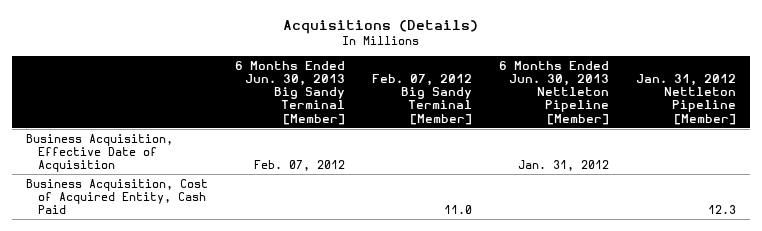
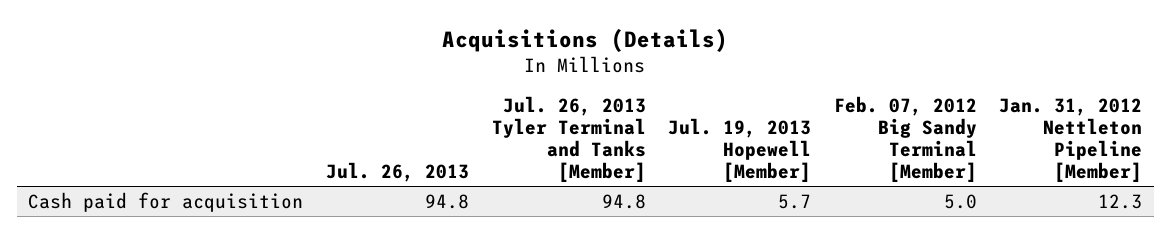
- | 6 Months Ended Jun. 30, 2013 Big Sandy Terminal [Member] | Feb. 07, 2012 Big Sandy Terminal [Member] | 6 Months Ended Jun. 30, 2013 Nettleton Pipeline [Member] | Jan. 31, 2012 Nettleton Pipeline [Member]
+ | Jul. 26, 2013 | Jul. 26, 2013 Tyler Terminal and Tanks [Member] | Jul. 19, 2013 Hopewell [Member] | Feb. 07, 2012 Big Sandy Terminal [Member] | Jan. 31, 2012 Nettleton Pipeline [Member]
- Business Acquisition, Effective Date of Acquisition | Feb. 07, 2012 | | Jan. 31, 2012 |
- Business Acquisition, Cost of Acquired Entity, Cash Paid | | 11.0 | | 12.3
+ Cash paid for acquisition | 94.8 | 94.8 | 5.7 | 5.0 | 12.3

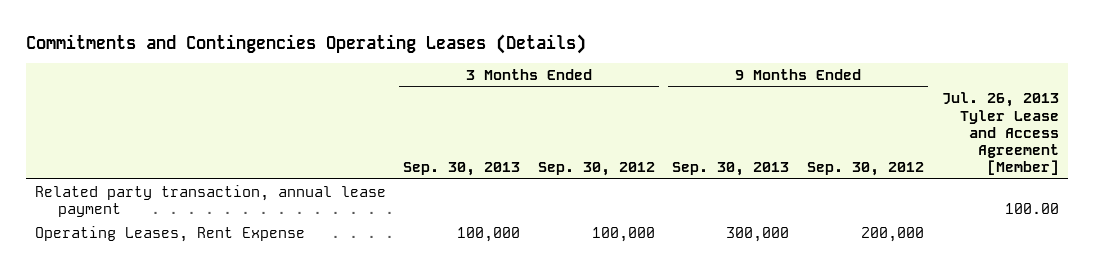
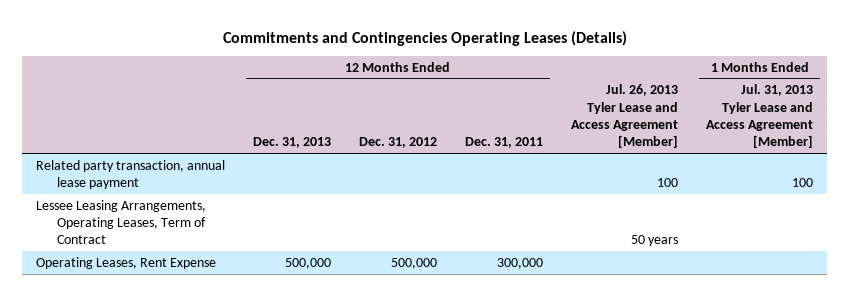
- | 3 Months Ended Sep. 30, 2013 | 3 Months Ended Sep. 30, 2012 | 9 Months Ended Sep. 30, 2013 | 9 Months Ended Sep. 30, 2012 | Jul. 26, 2013 Tyler Lease and Access Agreement [Member]
+ | 12 Months Ended Dec. 31, 2013 | 12 Months Ended Dec. 31, 2012 | 12 Months Ended Dec. 31, 2011 | Jul. 26, 2013 Tyler Lease and Access Agreement [Member] | 1 Months Ended Jul. 31, 2013 Tyler Lease and Access Agreement [Member]
- Related party transaction, annual lease payment | | | | | 100.00
+ Related party transaction, annual lease payment | | | | 100 | 100
+ Lessee Leasing Arrangements, Operating Leases, Term of Contract | | | | 50 years |

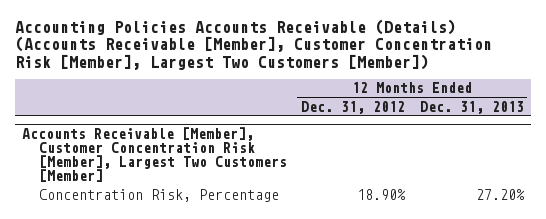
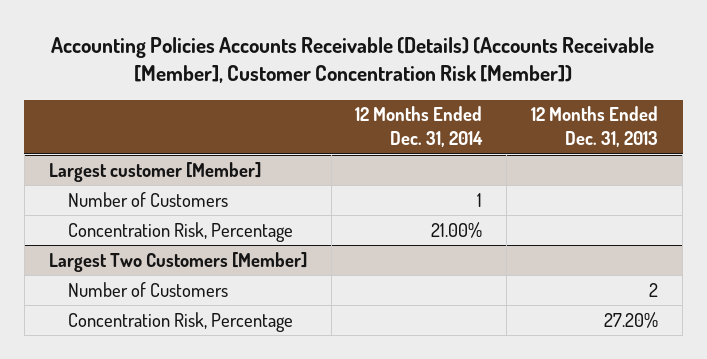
- Accounting Policies Accounts Receivable (Details) (Accounts Receivable [Member], Customer Concentration Risk [Member], Largest Two Customers [Member])
+ Accounting Policies Accounts Receivable (Details) (Accounts Receivable [Member], Customer Concentration Risk [Member])
- | 12 Months Ended Dec. 31, 2012 | 12 Months Ended Dec. 31, 2013
+ | 12 Months Ended Dec. 31, 2014 | 12 Months Ended Dec. 31, 2013
- Accounts Receivable [Member], Customer Concentration Risk [Member], Largest Two Customers [Member]
+ Largest customer [Member]
+ Number of Customers | 1 |
+ Concentration Risk, Percentage | 21.00% |
+ Largest Two Customers [Member]
+ Number of Customers | | 2

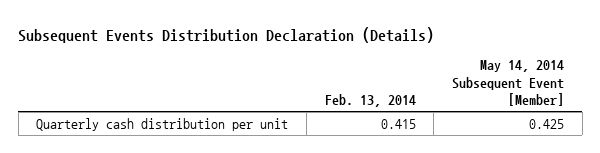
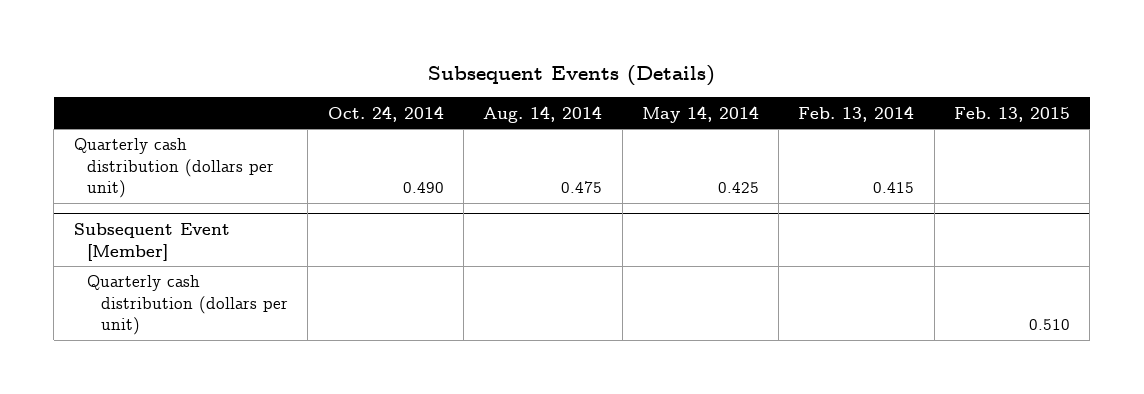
- Subsequent Events Distribution Declaration (Details)
+ Subsequent Events (Details)
- | Feb. 13, 2014 | May 14, 2014 Subsequent Event [Member]
+ | Oct. 24, 2014 | Aug. 14, 2014 | May 14, 2014 | Feb. 13, 2014 | Feb. 13, 2015
- Quarterly cash distribution per unit | 0.415 | 0.425
+ Quarterly cash distribution (dollars per unit) | 0.490 | 0.475 | 0.425 | 0.415 |
+ Subsequent Event [Member]
+ Quarterly cash distribution (dollars per unit) | | | | | 0.510

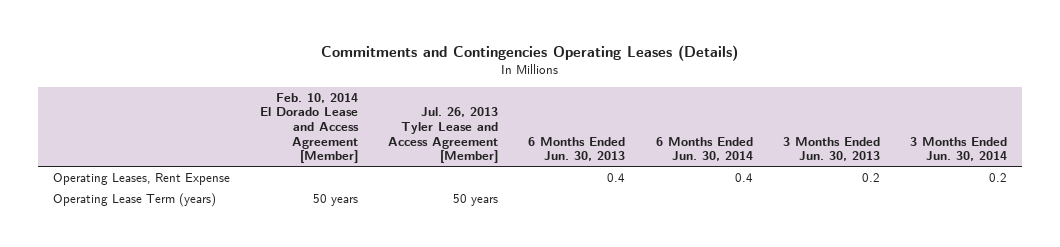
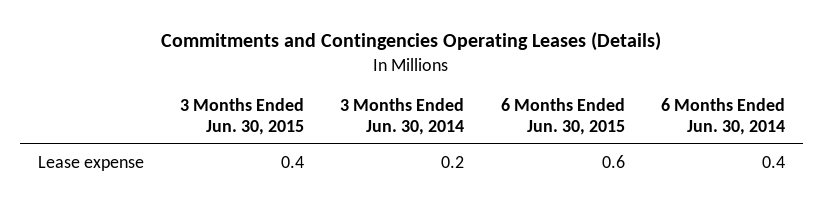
- | Feb. 10, 2014 El Dorado Lease and Access Agreement [Member] | Jul. 26, 2013 Tyler Lease and Access Agreement [Member] | 6 Months Ended Jun. 30, 2013 | 6 Months Ended Jun. 30, 2014 | 3 Months Ended Jun. 30, 2013 | 3 Months Ended Jun. 30, 2014
+ | 3 Months Ended Jun. 30, 2015 | 3 Months Ended Jun. 30, 2014 | 6 Months Ended Jun. 30, 2015 | 6 Months Ended Jun. 30, 2014
- Operating Leases, Rent Expense | | | 0.4 | 0.4 | 0.2 | 0.2
- Operating Lease Term (years) | 50 years | 50 years | | | |
+ Lease expense | 0.4 | 0.2 | 0.6 | 0.4

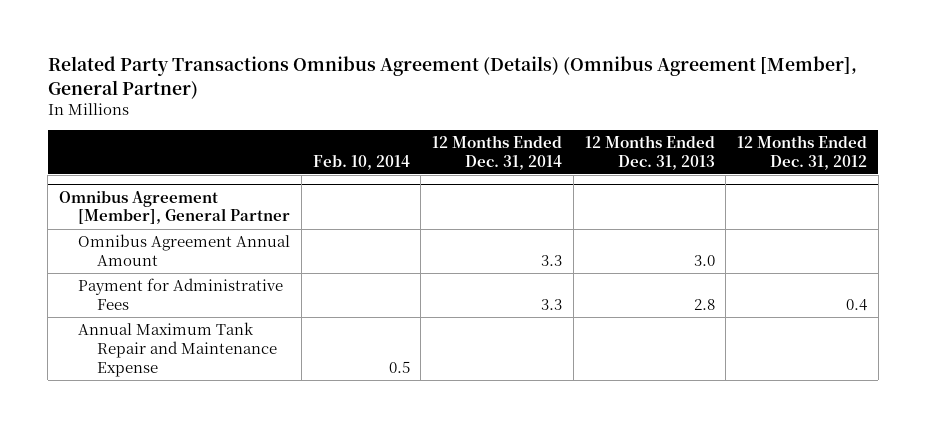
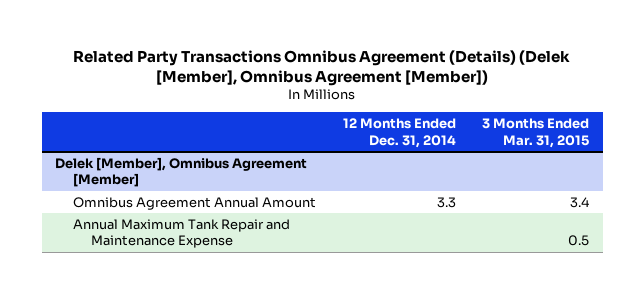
- Related Party Transactions Omnibus Agreement (Details) (Omnibus Agreement [Member], General Partner)
+ Related Party Transactions Omnibus Agreement (Details) (Delek [Member], Omnibus Agreement [Member])
- | Feb. 10, 2014 | 12 Months Ended Dec. 31, 2014 | 12 Months Ended Dec. 31, 2013 | 12 Months Ended Dec. 31, 2012
+ | 12 Months Ended Dec. 31, 2014 | 3 Months Ended Mar. 31, 2015
- Omnibus Agreement [Member], General Partner
+ Delek [Member], Omnibus Agreement [Member]
- Payment for Administrative Fees | | 3.3 | 2.8 | 0.4

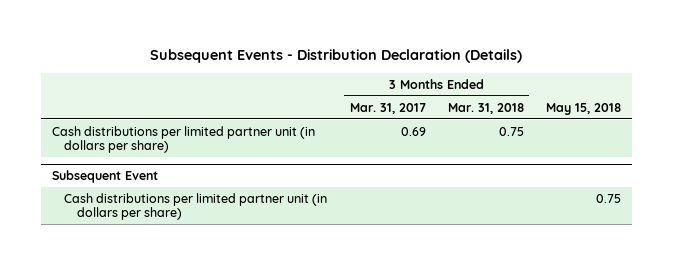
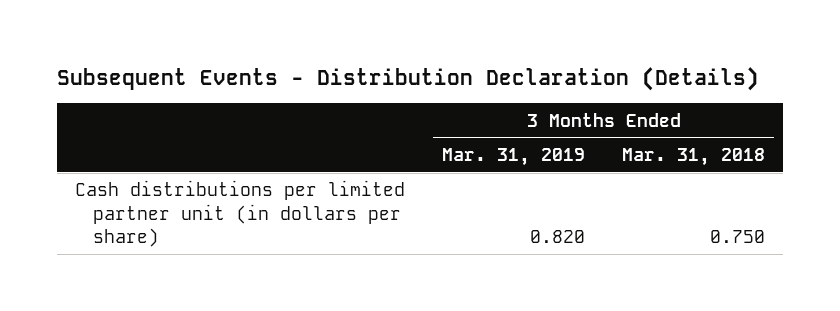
- | 3 Months Ended Mar. 31, 2017 | 3 Months Ended Mar. 31, 2018 | May 15, 2018
+ | 3 Months Ended Mar. 31, 2019 | 3 Months Ended Mar. 31, 2018
- Cash distributions per limited partner unit (in dollars per share) | 0.69 | 0.75 |
- Subsequent Event
- Cash distributions per limited partner unit (in dollars per share) | | | 0.75
+ Cash distributions per limited partner unit (in dollars per share) | 0.820 | 0.750

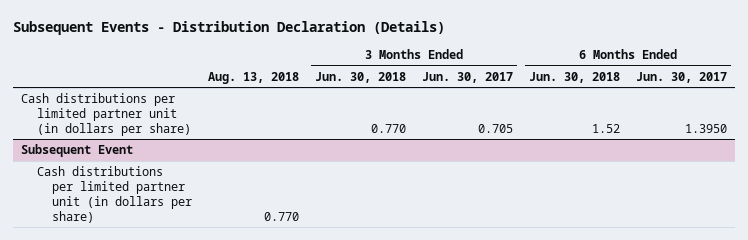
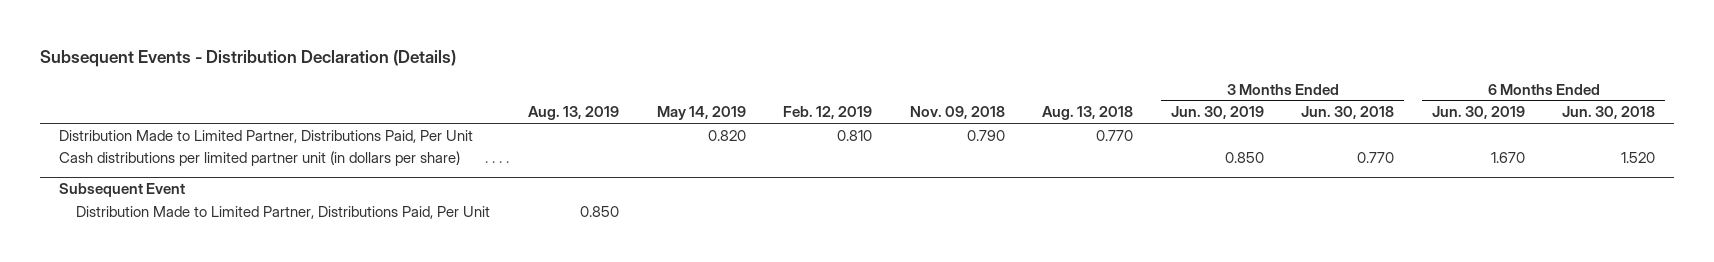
- | Aug. 13, 2018 | 3 Months Ended Jun. 30, 2018 | 3 Months Ended Jun. 30, 2017 | 6 Months Ended Jun. 30, 2018 | 6 Months Ended Jun. 30, 2017
+ | Aug. 13, 2019 | May 14, 2019 | Feb. 12, 2019 | Nov. 09, 2018 | Aug. 13, 2018 | 3 Months Ended Jun. 30, 2019 | 3 Months Ended Jun. 30, 2018 | 6 Months Ended Jun. 30, 2019 | 6 Months Ended Jun. 30, 2018
- Cash distributions per limited partner unit (in dollars per share) | | 0.770 | 0.705 | 1.52 | 1.3950
+ Distribution Made to Limited Partner, Distributions Paid, Per Unit | | 0.820 | 0.810 | 0.790 | 0.770 | | | |
+ Cash distributions per limited partner unit (in dollars per share) | | | | | | 0.850 | 0.770 | 1.670 | 1.520
@ Subsequent Event
- Cash distributions per limited partner unit (in dollars per share) | 0.770 | | | |
+ Distribution Made to Limited Partner, Distributions Paid, Per Unit | 0.850 | | | | | | | |

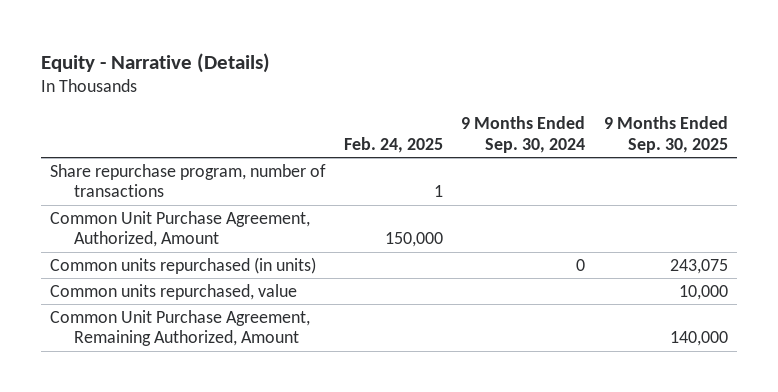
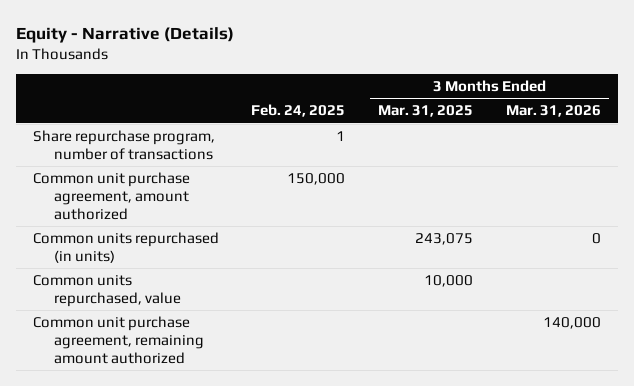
- | Feb. 24, 2025 | 9 Months Ended Sep. 30, 2024 | 9 Months Ended Sep. 30, 2025
+ | Feb. 24, 2025 | 3 Months Ended Mar. 31, 2025 | 3 Months Ended Mar. 31, 2026
- Common Unit Purchase Agreement, Authorized, Amount | 150,000 | |
+ Common unit purchase agreement, amount authorized | 150,000 | |
- Common Unit Purchase Agreement, Remaining Authorized, Amount | | | 140,000
+ Common unit purchase agreement, remaining amount authorized | | | 140,000

